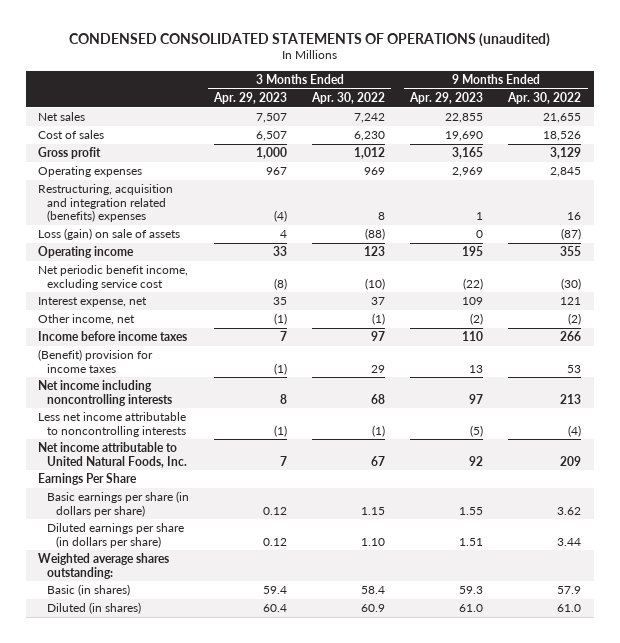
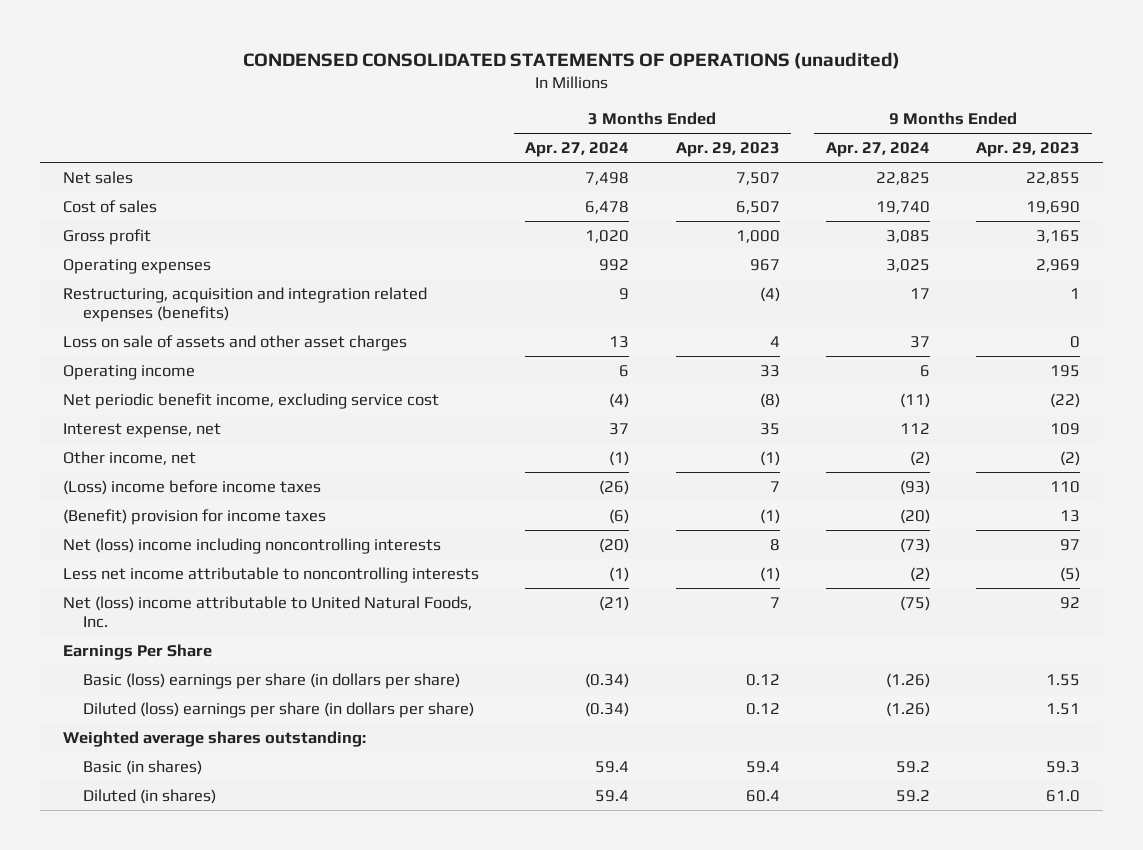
- | 3 Months Ended Apr. 29, 2023 | 3 Months Ended Apr. 30, 2022 | 9 Months Ended Apr. 29, 2023 | 9 Months Ended Apr. 30, 2022
+ | 3 Months Ended Apr. 27, 2024 | 3 Months Ended Apr. 29, 2023 | 9 Months Ended Apr. 27, 2024 | 9 Months Ended Apr. 29, 2023
- Restructuring, acquisition and integration related (benefits) expenses | (4) | 8 | 1 | 16
- Loss (gain) on sale of assets | 4 | (88) | 0 | (87)
+ Restructuring, acquisition and integration related expenses (benefits) | 9 | (4) | 17 | 1
+ Loss on sale of assets and other asset charges | 13 | 4 | 37 | 0
- Income before income taxes | 7 | 97 | 110 | 266
+ (Loss) income before income taxes | (26) | 7 | (93) | 110
- Net income including noncontrolling interests | 8 | 68 | 97 | 213
+ Net (loss) income including noncontrolling interests | (20) | 8 | (73) | 97
- Net income attributable to United Natural Foods, Inc. | 7 | 67 | 92 | 209
+ Net (loss) income attributable to United Natural Foods, Inc. | (21) | 7 | (75) | 92
- Basic earnings per share (in dollars per share) | 0.12 | 1.15 | 1.55 | 3.62
- Diluted earnings per share (in dollars per share) | 0.12 | 1.10 | 1.51 | 3.44
+ Basic (loss) earnings per share (in dollars per share) | (0.34) | 0.12 | (1.26) | 1.55
+ Diluted (loss) earnings per share (in dollars per share) | (0.34) | 0.12 | (1.26) | 1.51

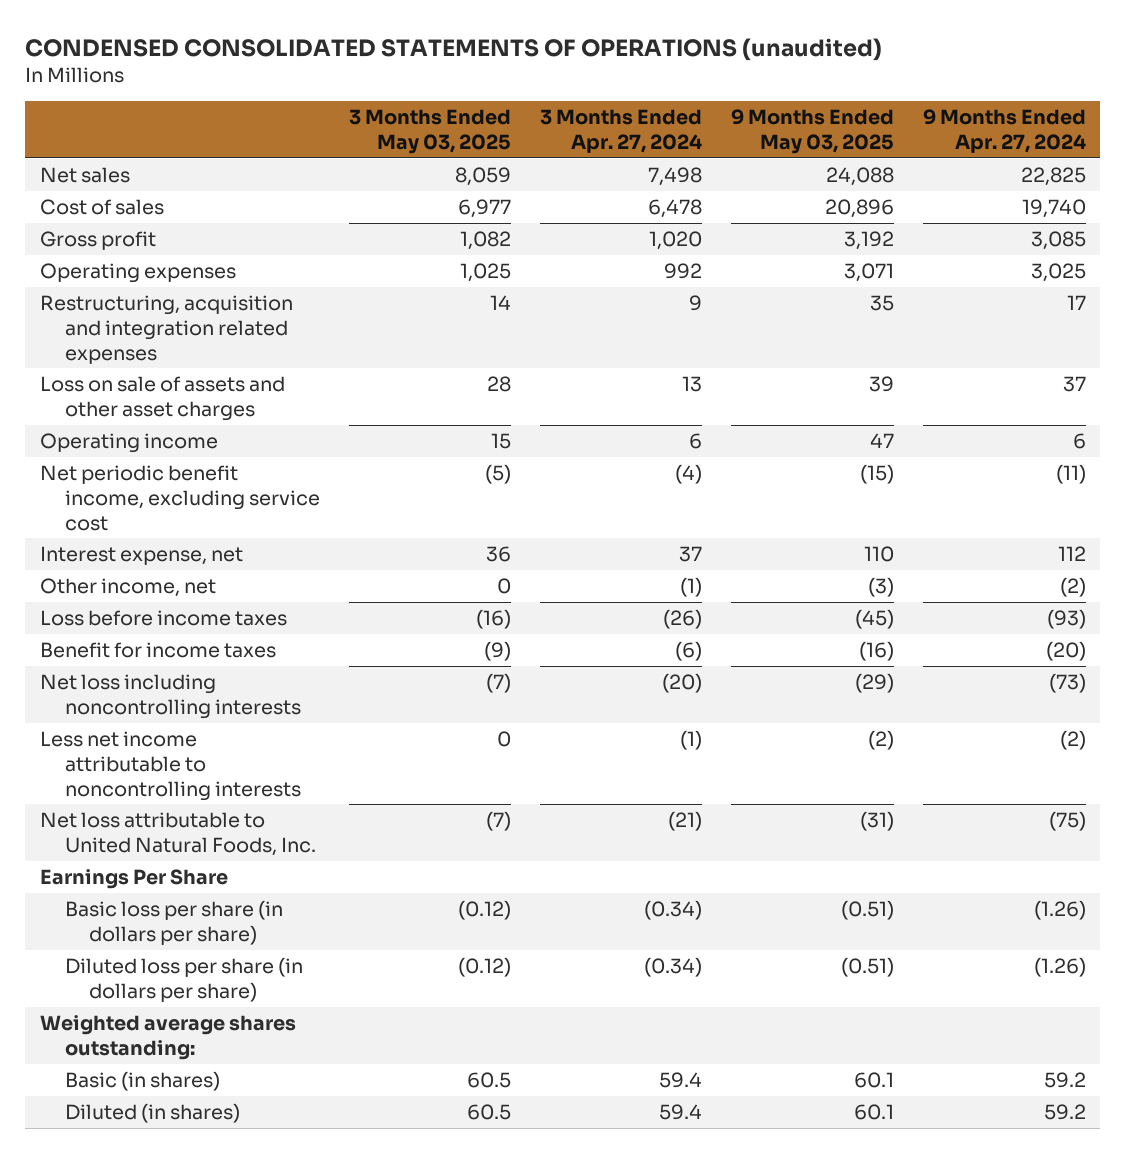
- | 3 Months Ended Apr. 27, 2024 | 3 Months Ended Apr. 29, 2023 | 9 Months Ended Apr. 27, 2024 | 9 Months Ended Apr. 29, 2023
+ | 3 Months Ended May 03, 2025 | 3 Months Ended Apr. 27, 2024 | 9 Months Ended May 03, 2025 | 9 Months Ended Apr. 27, 2024
- Restructuring, acquisition and integration related expenses (benefits) | 9 | (4) | 17 | 1
+ Restructuring, acquisition and integration related expenses | 14 | 9 | 35 | 17
- (Loss) income before income taxes | (26) | 7 | (93) | 110
- (Benefit) provision for income taxes | (6) | (1) | (20) | 13
- Net (loss) income including noncontrolling interests | (20) | 8 | (73) | 97
+ Loss before income taxes | (16) | (26) | (45) | (93)
+ Benefit for income taxes | (9) | (6) | (16) | (20)
+ Net loss including noncontrolling interests | (7) | (20) | (29) | (73)
- Net (loss) income attributable to United Natural Foods, Inc. | (21) | 7 | (75) | 92
+ Net loss attributable to United Natural Foods, Inc. | (7) | (21) | (31) | (75)
- Basic (loss) earnings per share (in dollars per share) | (0.34) | 0.12 | (1.26) | 1.55
- Diluted (loss) earnings per share (in dollars per share) | (0.34) | 0.12 | (1.26) | 1.51
+ Basic loss per share (in dollars per share) | (0.12) | (0.34) | (0.51) | (1.26)
+ Diluted loss per share (in dollars per share) | (0.12) | (0.34) | (0.51) | (1.26)

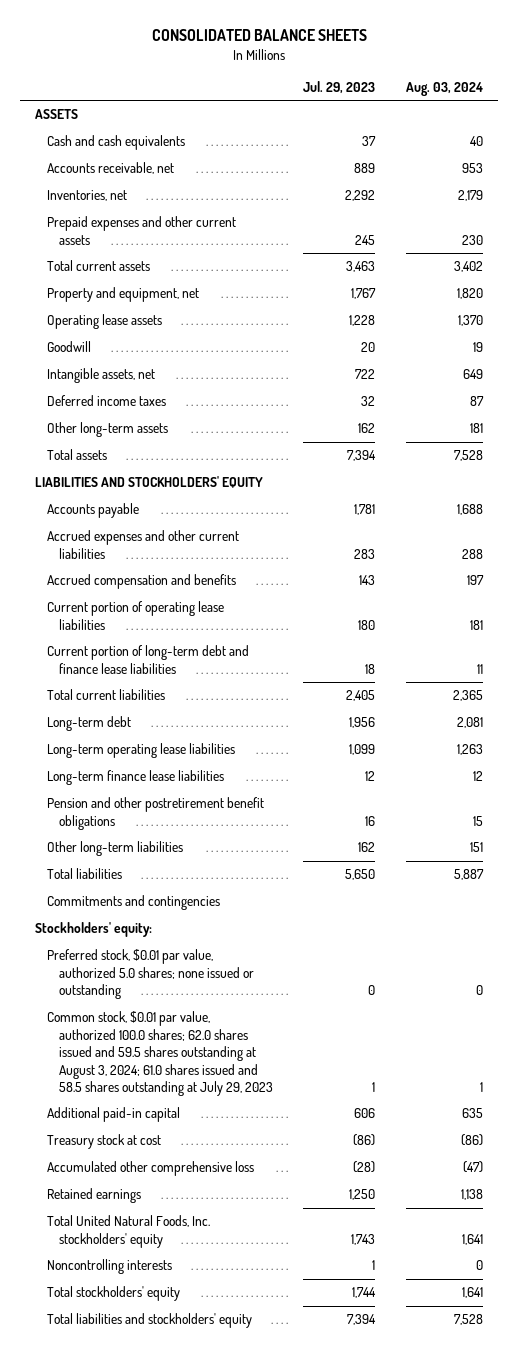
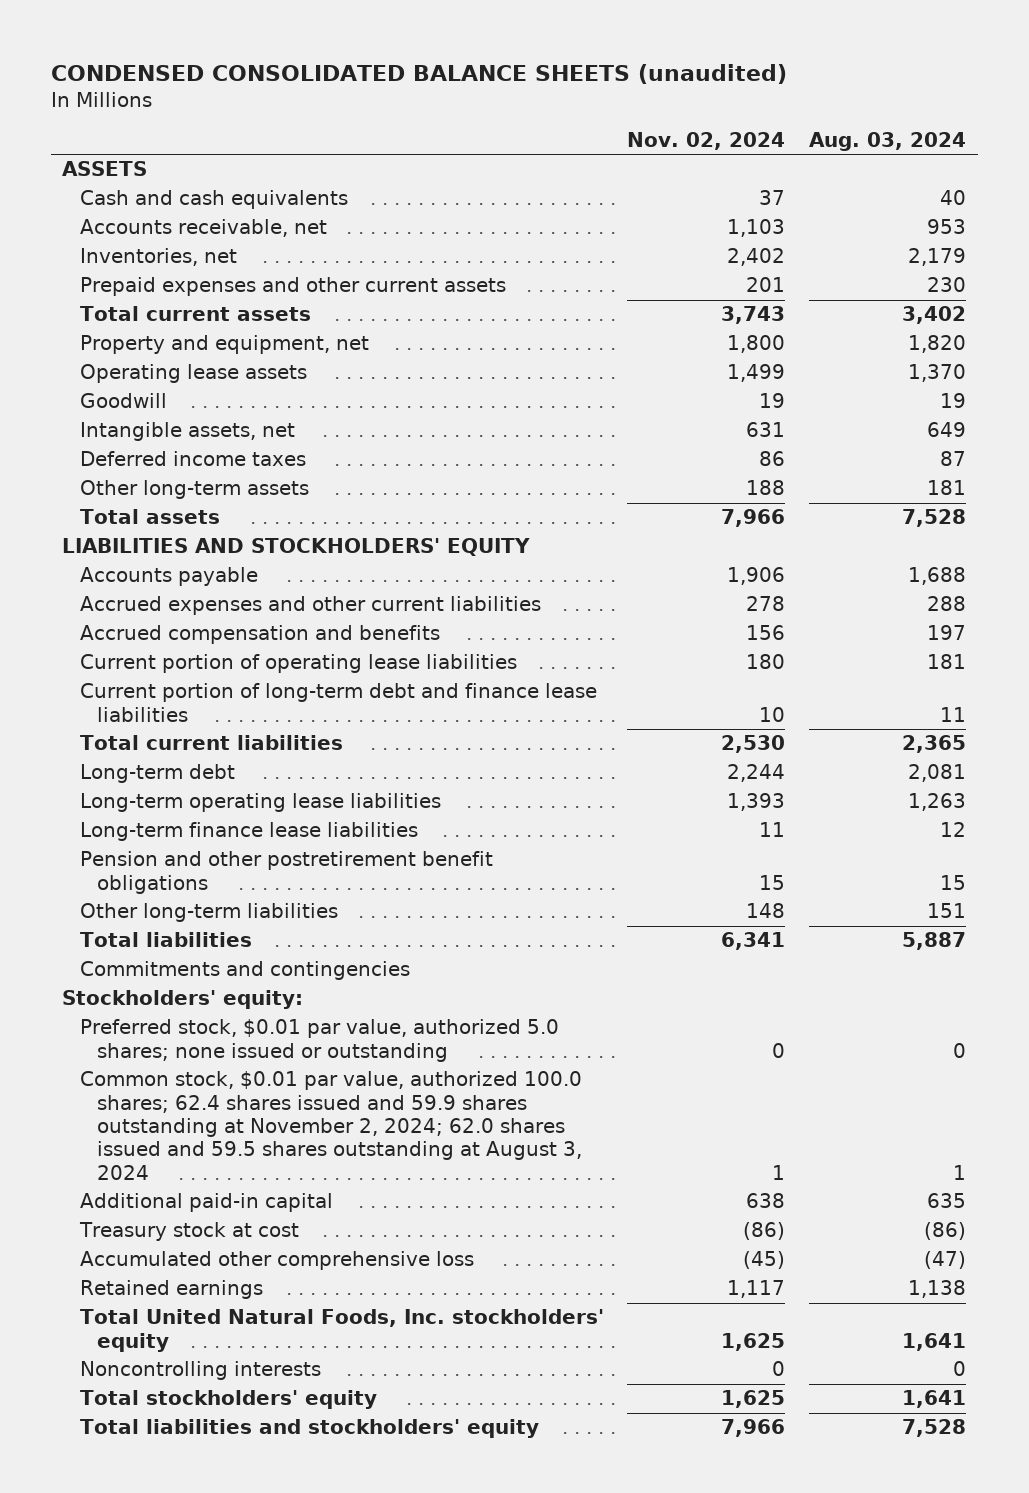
- CONSOLIDATED BALANCE SHEETS
+ CONDENSED CONSOLIDATED BALANCE SHEETS (unaudited)
- | Jul. 29, 2023 | Aug. 03, 2024
+ | Nov. 02, 2024 | Aug. 03, 2024
- Common stock, $0.01 par value, authorized 100.0 shares; 62.0 shares issued and 59.5 shares outstanding at August 3, 2024; 61.0 shares issued and 58.5 shares outstanding at July 29, 2023 | 1 | 1
+ Common stock, $0.01 par value, authorized 100.0 shares; 62.4 shares issued and 59.9 shares outstanding at November 2, 2024; 62.0 shares issued and 59.5 shares outstanding at August 3, 2024 | 1 | 1

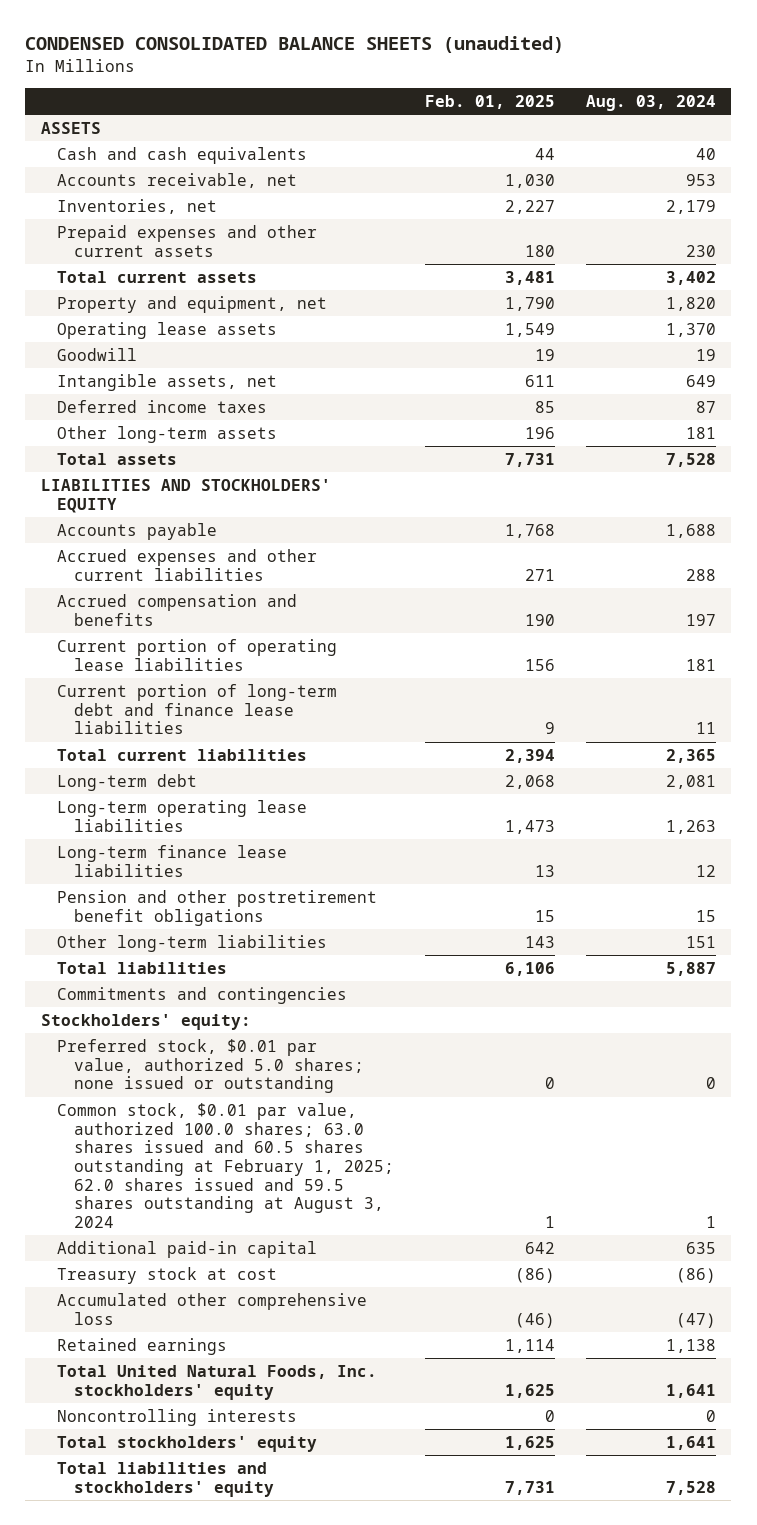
- | Nov. 02, 2024 | Aug. 03, 2024
+ | Feb. 01, 2025 | Aug. 03, 2024
- Common stock, $0.01 par value, authorized 100.0 shares; 62.4 shares issued and 59.9 shares outstanding at November 2, 2024; 62.0 shares issued and 59.5 shares outstanding at August 3, 2024 | 1 | 1
+ Common stock, $0.01 par value, authorized 100.0 shares; 63.0 shares issued and 60.5 shares outstanding at February 1, 2025; 62.0 shares issued and 59.5 shares outstanding at August 3, 2024 | 1 | 1

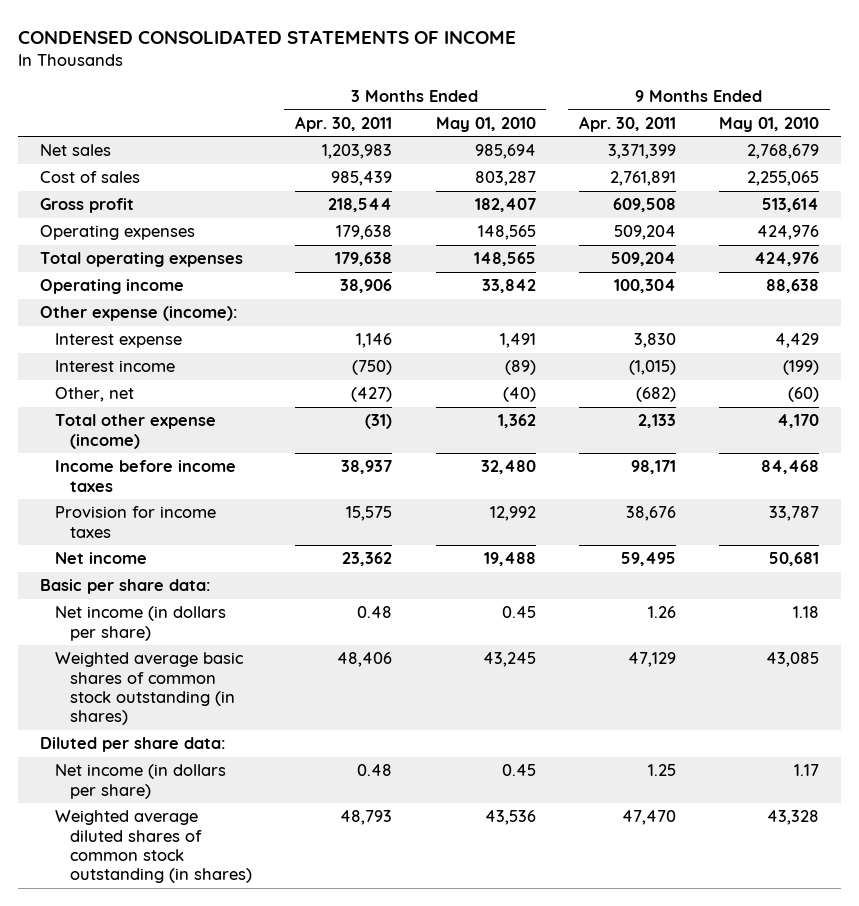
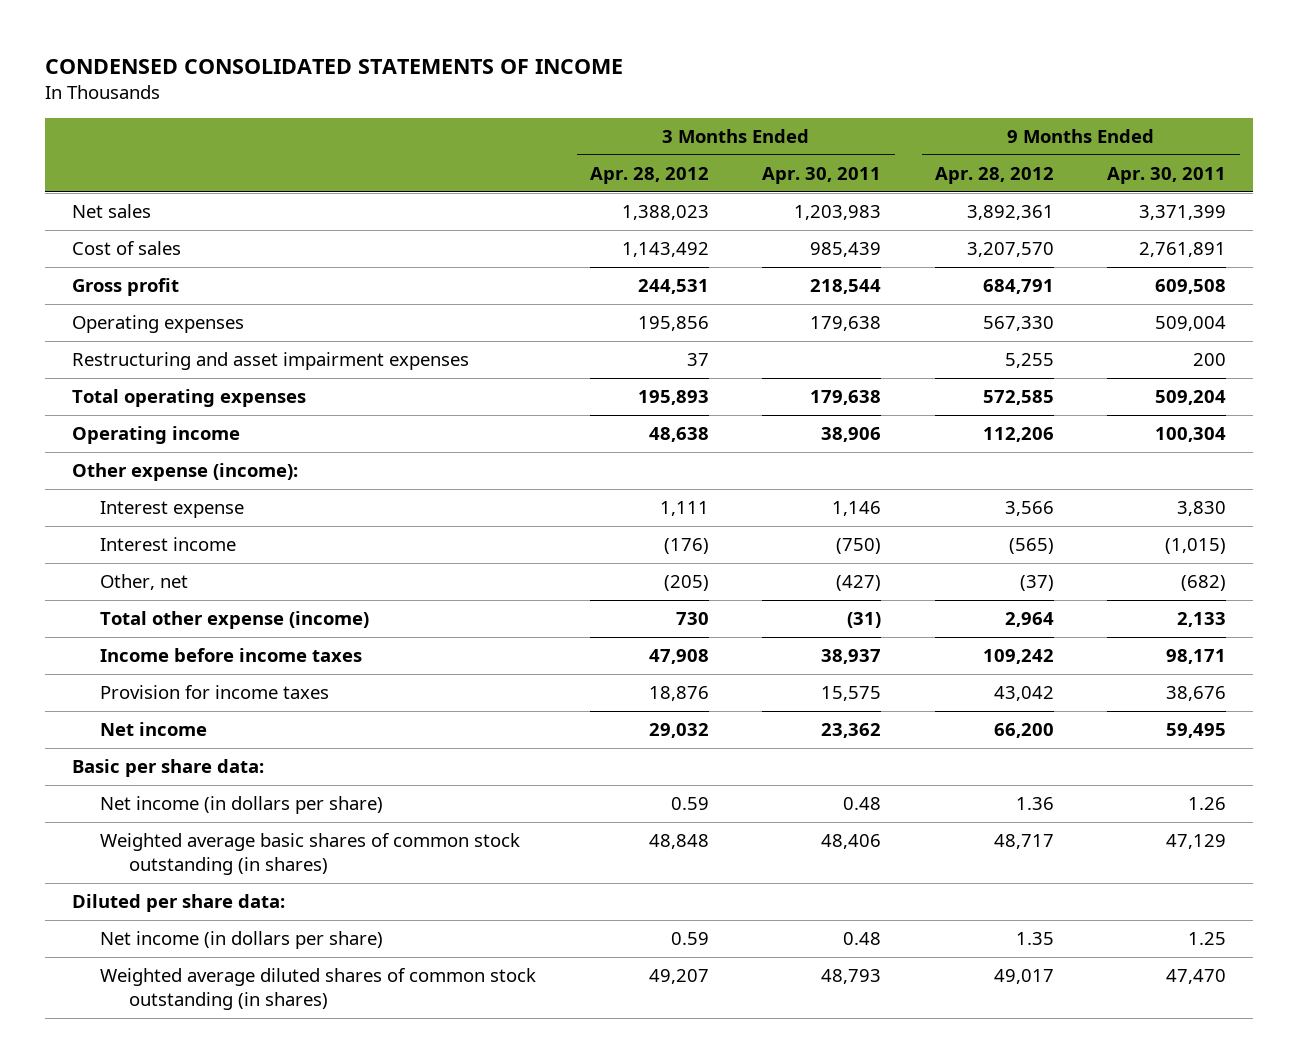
- | 3 Months Ended Apr. 30, 2011 | 3 Months Ended May 01, 2010 | 9 Months Ended Apr. 30, 2011 | 9 Months Ended May 01, 2010
+ | 3 Months Ended Apr. 28, 2012 | 3 Months Ended Apr. 30, 2011 | 9 Months Ended Apr. 28, 2012 | 9 Months Ended Apr. 30, 2011
- Operating expenses | 179,638 | 148,565 | 509,204 | 424,976
+ Operating expenses | 195,856 | 179,638 | 567,330 | 509,004
+ Restructuring and asset impairment expenses | 37 | | 5,255 | 200

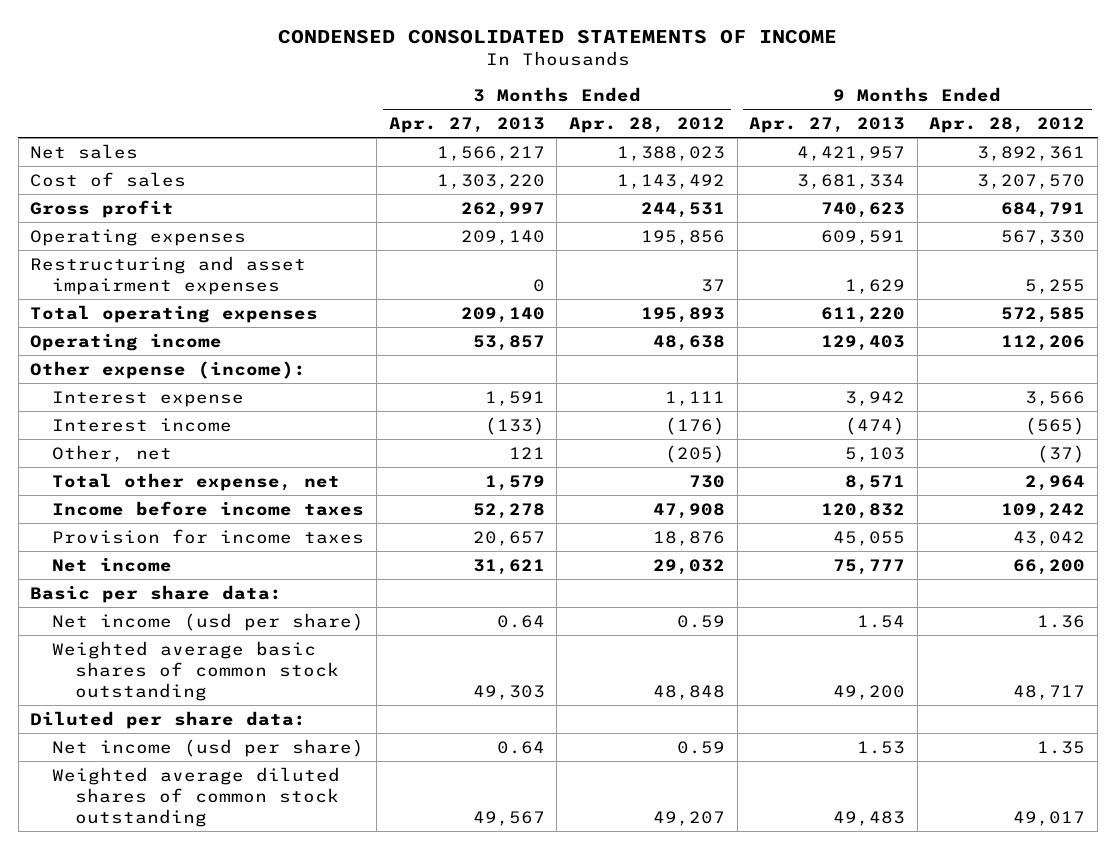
- | 3 Months Ended Apr. 28, 2012 | 3 Months Ended Apr. 30, 2011 | 9 Months Ended Apr. 28, 2012 | 9 Months Ended Apr. 30, 2011
+ | 3 Months Ended Apr. 27, 2013 | 3 Months Ended Apr. 28, 2012 | 9 Months Ended Apr. 27, 2013 | 9 Months Ended Apr. 28, 2012
- Total other expense (income) | 730 | (31) | 2,964 | 2,133
+ Total other expense, net | 1,579 | 730 | 8,571 | 2,964
- Net income (in dollars per share) | 0.59 | 0.48 | 1.36 | 1.26
- Weighted average basic shares of common stock outstanding (in shares) | 48,848 | 48,406 | 48,717 | 47,129
+ Net income (usd per share) | 0.64 | 0.59 | 1.54 | 1.36
+ Weighted average basic shares of common stock outstanding | 49,303 | 48,848 | 49,200 | 48,717
- Net income (in dollars per share) | 0.59 | 0.48 | 1.35 | 1.25
- Weighted average diluted shares of common stock outstanding (in shares) | 49,207 | 48,793 | 49,017 | 47,470
+ Net income (usd per share) | 0.64 | 0.59 | 1.53 | 1.35
+ Weighted average diluted shares of common stock outstanding | 49,567 | 49,207 | 49,483 | 49,017

